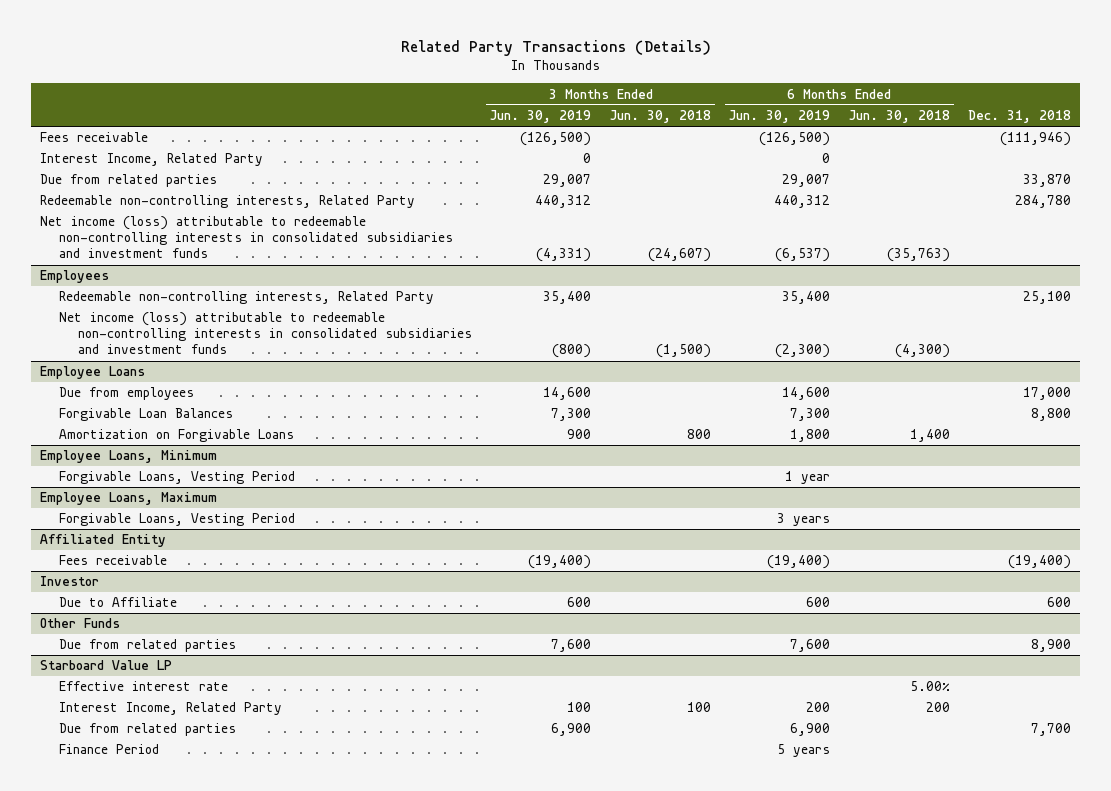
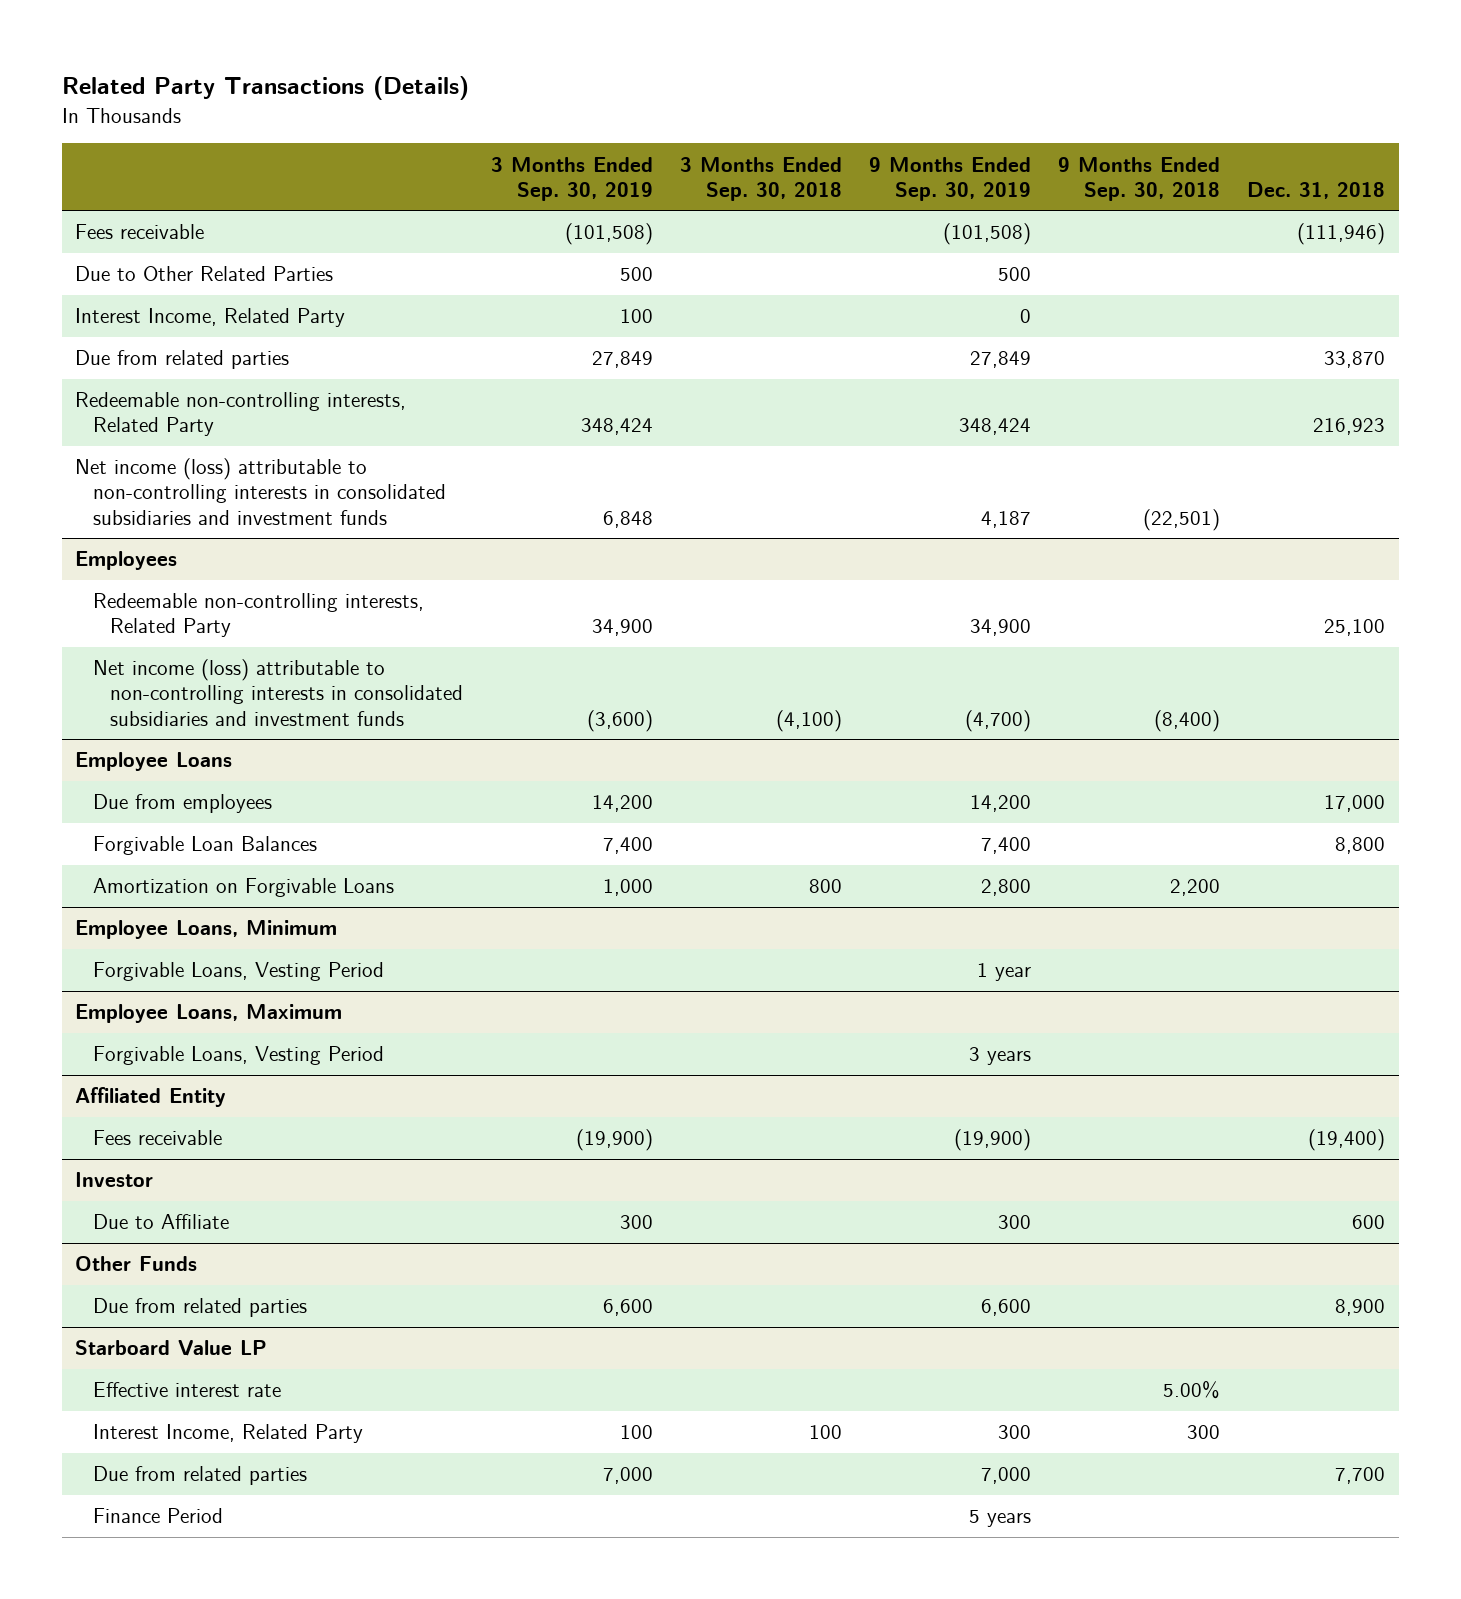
- | 3 Months Ended Jun. 30, 2019 | 3 Months Ended Jun. 30, 2018 | 6 Months Ended Jun. 30, 2019 | 6 Months Ended Jun. 30, 2018 | Dec. 31, 2018
+ | 3 Months Ended Sep. 30, 2019 | 3 Months Ended Sep. 30, 2018 | 9 Months Ended Sep. 30, 2019 | 9 Months Ended Sep. 30, 2018 | Dec. 31, 2018
+ Due to Other Related Parties | 500 | | 500 | |
- Redeemable non-controlling interests, Related Party | 440,312 | | 440,312 | | 284,780
- Net income (loss) attributable to redeemable non-controlling interests in consolidated subsidiaries and investment funds | (4,331) | (24,607) | (6,537) | (35,763) |
+ Redeemable non-controlling interests, Related Party | 348,424 | | 348,424 | | 216,923
+ Net income (loss) attributable to non-controlling interests in consolidated subsidiaries and investment funds | 6,848 | | 4,187 | (22,501) |
@ Employees
- Net income (loss) attributable to redeemable non-controlling interests in consolidated subsidiaries and investment funds | (800) | (1,500) | (2,300) | (4,300) |
+ Net income (loss) attributable to non-controlling interests in consolidated subsidiaries and investment funds | (3,600) | (4,100) | (4,700) | (8,400) |

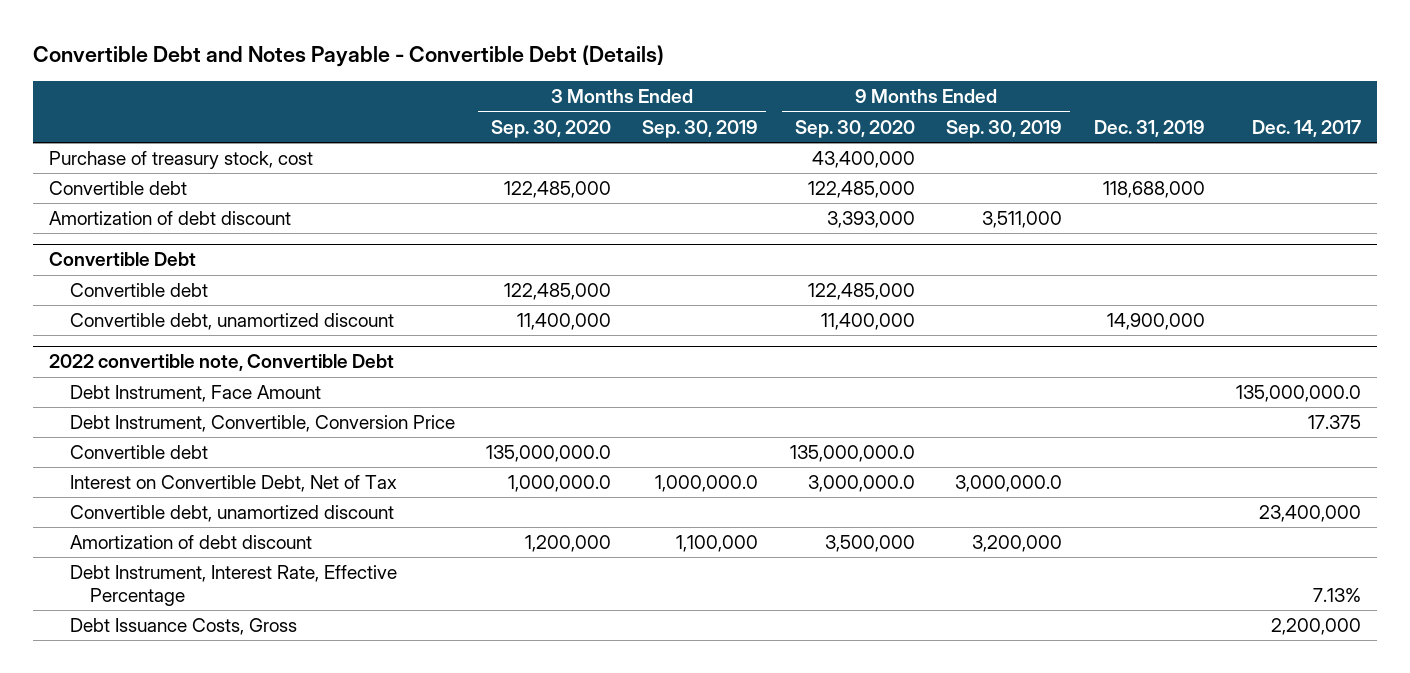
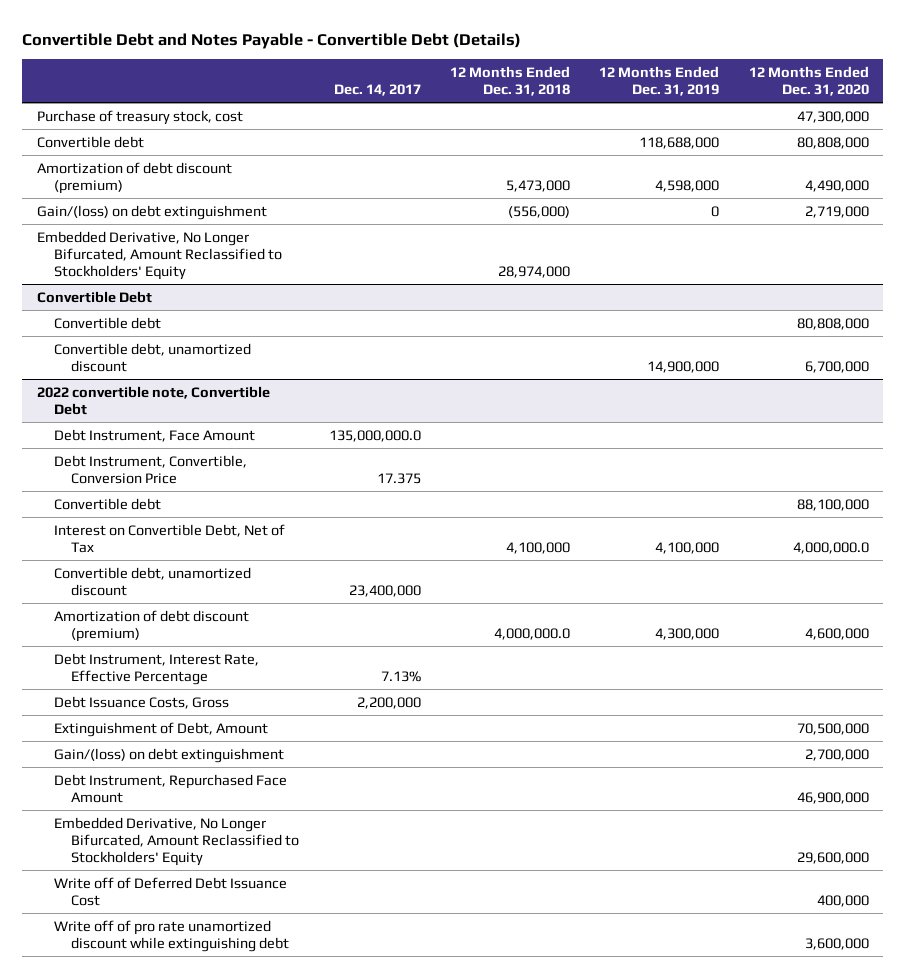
- | 3 Months Ended Sep. 30, 2020 | 3 Months Ended Sep. 30, 2019 | 9 Months Ended Sep. 30, 2020 | 9 Months Ended Sep. 30, 2019 | Dec. 31, 2019 | Dec. 14, 2017
+ | Dec. 14, 2017 | 12 Months Ended Dec. 31, 2018 | 12 Months Ended Dec. 31, 2019 | 12 Months Ended Dec. 31, 2020
- Amortization of debt discount | | | 3,393,000 | 3,511,000 | |
+ Amortization of debt discount (premium) | | 5,473,000 | 4,598,000 | 4,490,000
+ Gain/(loss) on debt extinguishment | | (556,000) | 0 | 2,719,000
+ Embedded Derivative, No Longer Bifurcated, Amount Reclassified to Stockholders' Equity | | 28,974,000 | |
@ 2022 convertible note, Convertible Debt
- Amortization of debt discount | 1,200,000 | 1,100,000 | 3,500,000 | 3,200,000 | |
+ Amortization of debt discount (premium) | | 4,000,000.0 | 4,300,000 | 4,600,000
+ Extinguishment of Debt, Amount | | | | 70,500,000
+ Gain/(loss) on debt extinguishment | | | | 2,700,000
+ Debt Instrument, Repurchased Face Amount | | | | 46,900,000
+ Embedded Derivative, No Longer Bifurcated, Amount Reclassified to Stockholders' Equity | | | | 29,600,000
+ Write off of Deferred Debt Issuance Cost | | | | 400,000
+ Write off of pro rate unamortized discount while extinguishing debt | | | | 3,600,000

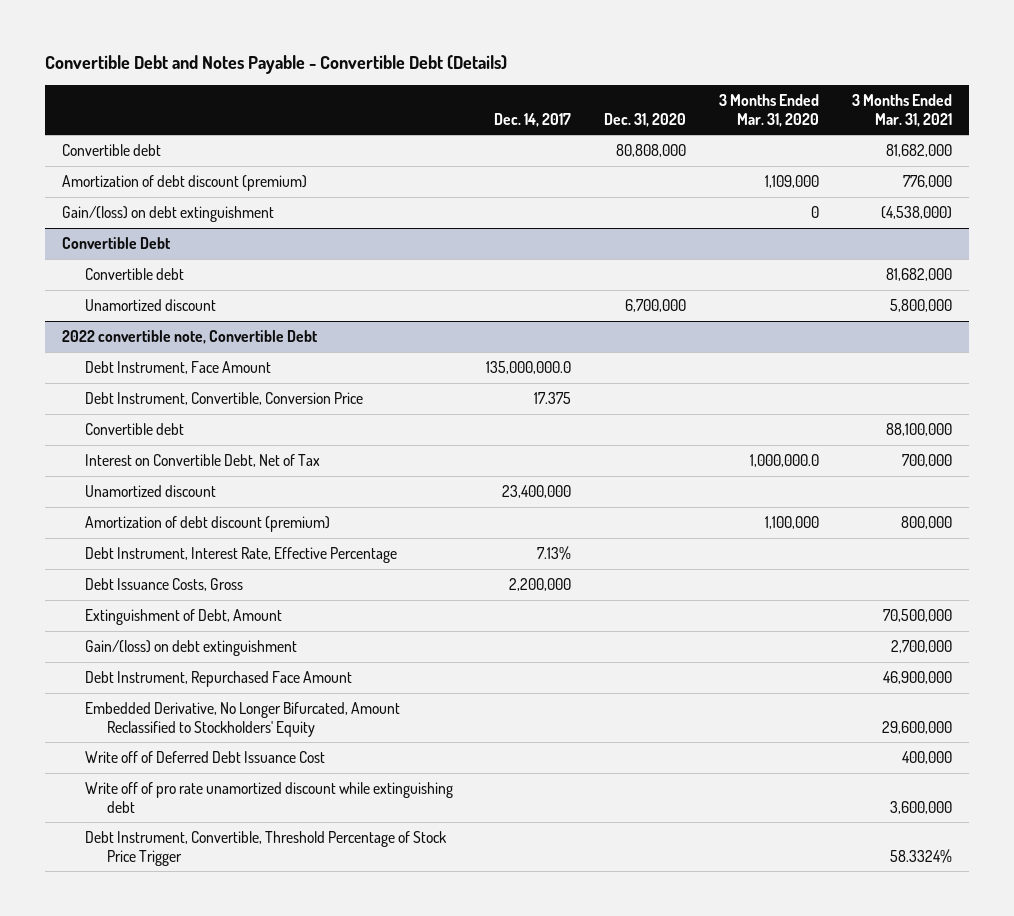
- | Dec. 14, 2017 | 12 Months Ended Dec. 31, 2018 | 12 Months Ended Dec. 31, 2019 | 12 Months Ended Dec. 31, 2020
+ | Dec. 14, 2017 | Dec. 31, 2020 | 3 Months Ended Mar. 31, 2020 | 3 Months Ended Mar. 31, 2021
- Purchase of treasury stock, cost | | | | 47,300,000
- Embedded Derivative, No Longer Bifurcated, Amount Reclassified to Stockholders' Equity | | 28,974,000 | |
@ Convertible Debt
- Convertible debt, unamortized discount | | | 14,900,000 | 6,700,000
+ Unamortized discount | | 6,700,000 | | 5,800,000
@ 2022 convertible note, Convertible Debt
- Convertible debt, unamortized discount | 23,400,000 | | |
+ Unamortized discount | 23,400,000 | | |
+ Debt Instrument, Convertible, Threshold Percentage of Stock Price Trigger | | | | 58.3324%

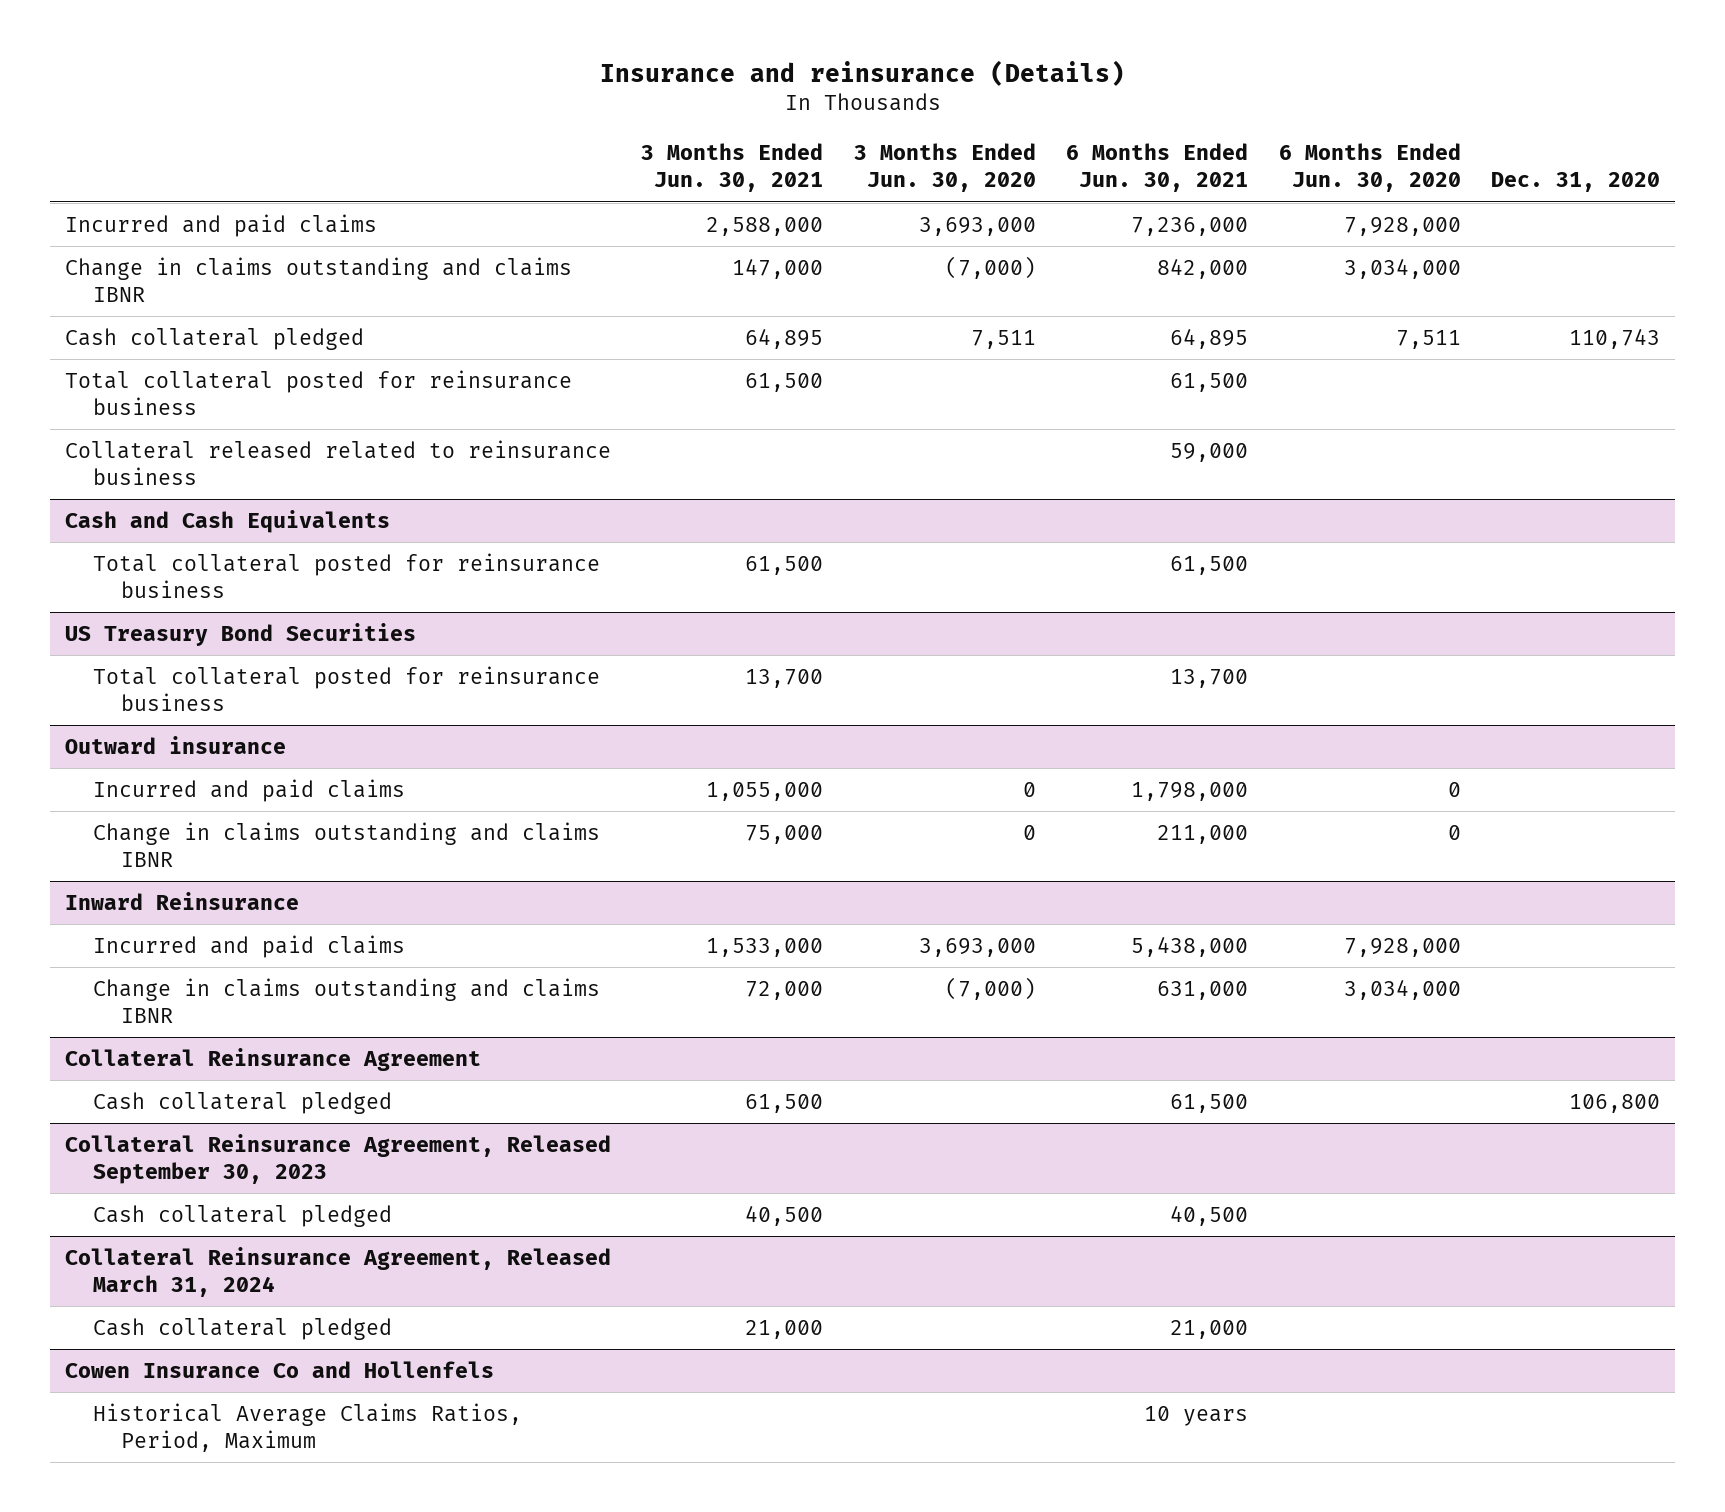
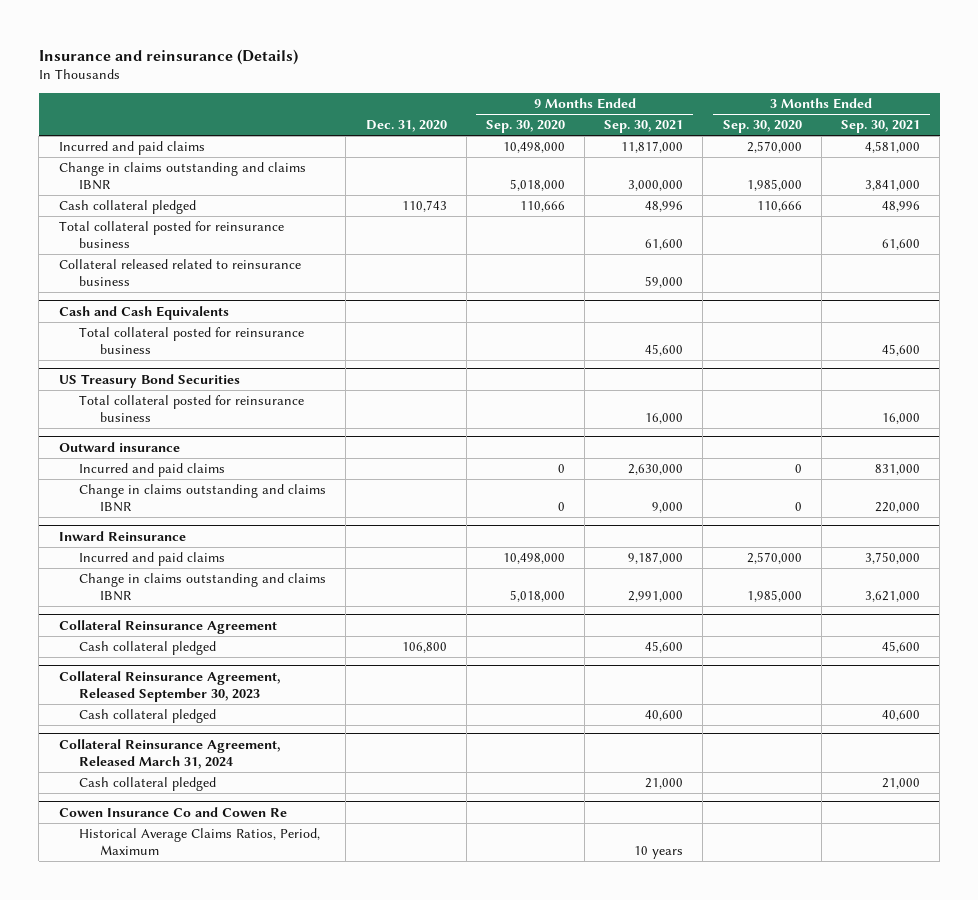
- | 3 Months Ended Jun. 30, 2021 | 3 Months Ended Jun. 30, 2020 | 6 Months Ended Jun. 30, 2021 | 6 Months Ended Jun. 30, 2020 | Dec. 31, 2020
+ | Dec. 31, 2020 | 9 Months Ended Sep. 30, 2020 | 9 Months Ended Sep. 30, 2021 | 3 Months Ended Sep. 30, 2020 | 3 Months Ended Sep. 30, 2021
- Cowen Insurance Co and Hollenfels
+ Cowen Insurance Co and Cowen Re

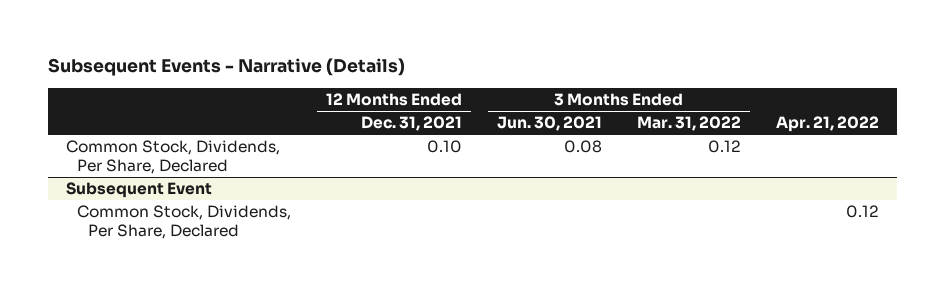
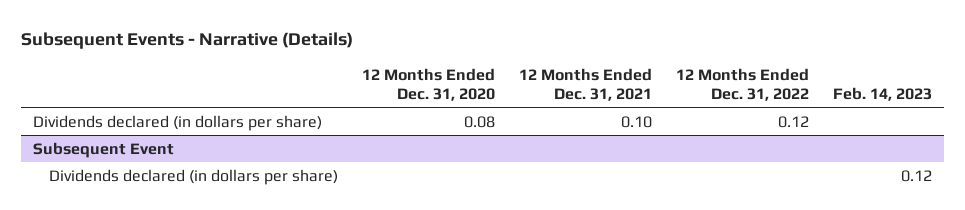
- | 12 Months Ended Dec. 31, 2021 | 3 Months Ended Jun. 30, 2021 | 3 Months Ended Mar. 31, 2022 | Apr. 21, 2022
+ | 12 Months Ended Dec. 31, 2020 | 12 Months Ended Dec. 31, 2021 | 12 Months Ended Dec. 31, 2022 | Feb. 14, 2023
- Common Stock, Dividends, Per Share, Declared | 0.10 | 0.08 | 0.12 |
+ Dividends declared (in dollars per share) | 0.08 | 0.10 | 0.12 |
@ Subsequent Event
- Common Stock, Dividends, Per Share, Declared | | | | 0.12
+ Dividends declared (in dollars per share) | | | | 0.12

